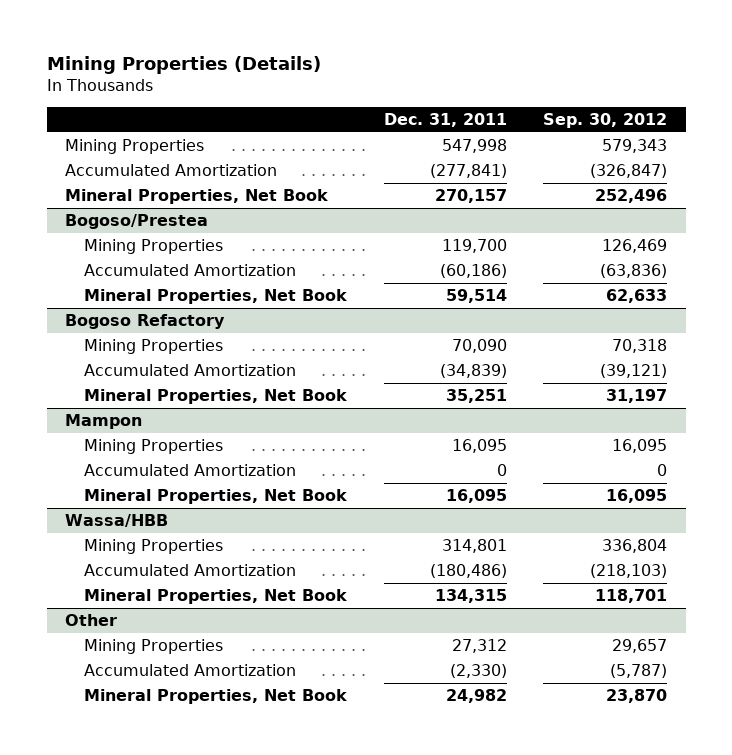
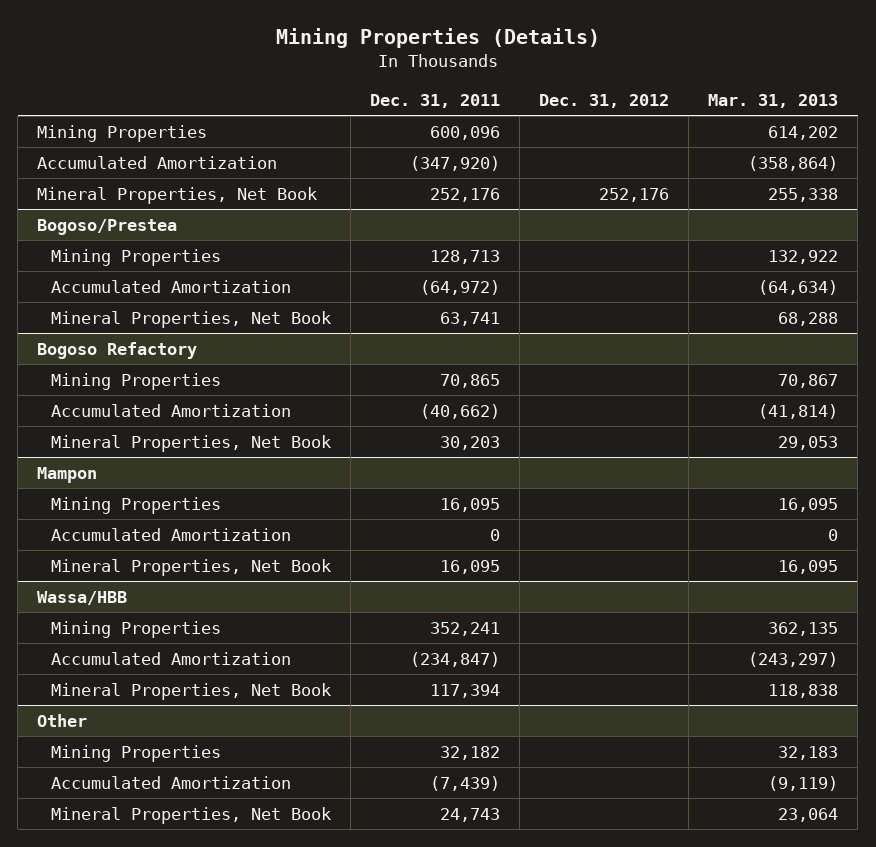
- | Dec. 31, 2011 | Sep. 30, 2012
+ | Dec. 31, 2011 | Dec. 31, 2012 | Mar. 31, 2013
- Mining Properties | 547,998 | 579,343
- Accumulated Amortization | (277,841) | (326,847)
- Mineral Properties, Net Book | 270,157 | 252,496
+ Mining Properties | 600,096 | | 614,202
+ Accumulated Amortization | (347,920) | | (358,864)
+ Mineral Properties, Net Book | 252,176 | 252,176 | 255,338
@ Bogoso/Prestea
- Mining Properties | 119,700 | 126,469
- Accumulated Amortization | (60,186) | (63,836)
- Mineral Properties, Net Book | 59,514 | 62,633
+ Mining Properties | 128,713 | | 132,922
+ Accumulated Amortization | (64,972) | | (64,634)
+ Mineral Properties, Net Book | 63,741 | | 68,288
@ Bogoso Refactory
- Mining Properties | 70,090 | 70,318
- Accumulated Amortization | (34,839) | (39,121)
- Mineral Properties, Net Book | 35,251 | 31,197
+ Mining Properties | 70,865 | | 70,867
+ Accumulated Amortization | (40,662) | | (41,814)
+ Mineral Properties, Net Book | 30,203 | | 29,053
@ Wassa/HBB
- Mining Properties | 314,801 | 336,804
- Accumulated Amortization | (180,486) | (218,103)
- Mineral Properties, Net Book | 134,315 | 118,701
+ Mining Properties | 352,241 | | 362,135
+ Accumulated Amortization | (234,847) | | (243,297)
+ Mineral Properties, Net Book | 117,394 | | 118,838
@ Other
- Mining Properties | 27,312 | 29,657
- Accumulated Amortization | (2,330) | (5,787)
- Mineral Properties, Net Book | 24,982 | 23,870
+ Mining Properties | 32,182 | | 32,183
+ Accumulated Amortization | (7,439) | | (9,119)
+ Mineral Properties, Net Book | 24,743 | | 23,064

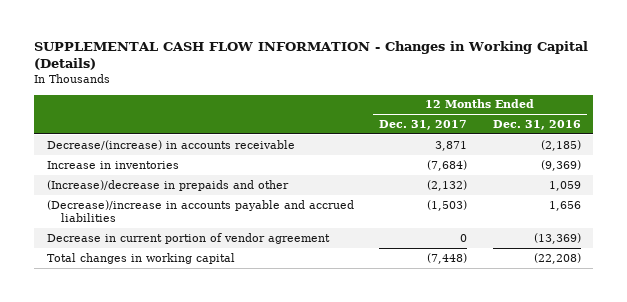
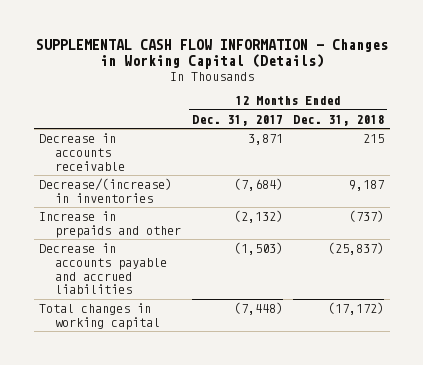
- | 12 Months Ended Dec. 31, 2017 | 12 Months Ended Dec. 31, 2016
+ | 12 Months Ended Dec. 31, 2017 | 12 Months Ended Dec. 31, 2018
- Decrease/(increase) in accounts receivable | 3,871 | (2,185)
- Increase in inventories | (7,684) | (9,369)
- (Increase)/decrease in prepaids and other | (2,132) | 1,059
- (Decrease)/increase in accounts payable and accrued liabilities | (1,503) | 1,656
- Decrease in current portion of vendor agreement | 0 | (13,369)
+ Decrease in accounts receivable | 3,871 | 215
+ Decrease/(increase) in inventories | (7,684) | 9,187
+ Increase in prepaids and other | (2,132) | (737)
+ Decrease in accounts payable and accrued liabilities | (1,503) | (25,837)

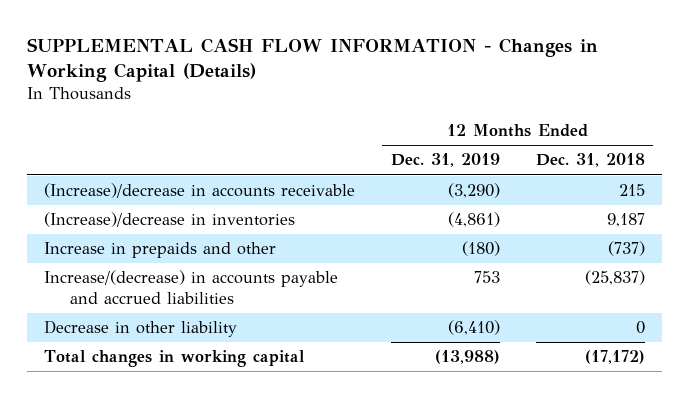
- | 12 Months Ended Dec. 31, 2017 | 12 Months Ended Dec. 31, 2018
+ | 12 Months Ended Dec. 31, 2019 | 12 Months Ended Dec. 31, 2018
- Decrease in accounts receivable | 3,871 | 215
- Decrease/(increase) in inventories | (7,684) | 9,187
+ (Increase)/decrease in accounts receivable | (3,290) | 215
+ (Increase)/decrease in inventories | (4,861) | 9,187
- Decrease in accounts payable and accrued liabilities | (1,503) | (25,837)
+ Increase/(decrease) in accounts payable and accrued liabilities | 753 | (25,837)
+ Decrease in other liability | (6,410) | 0

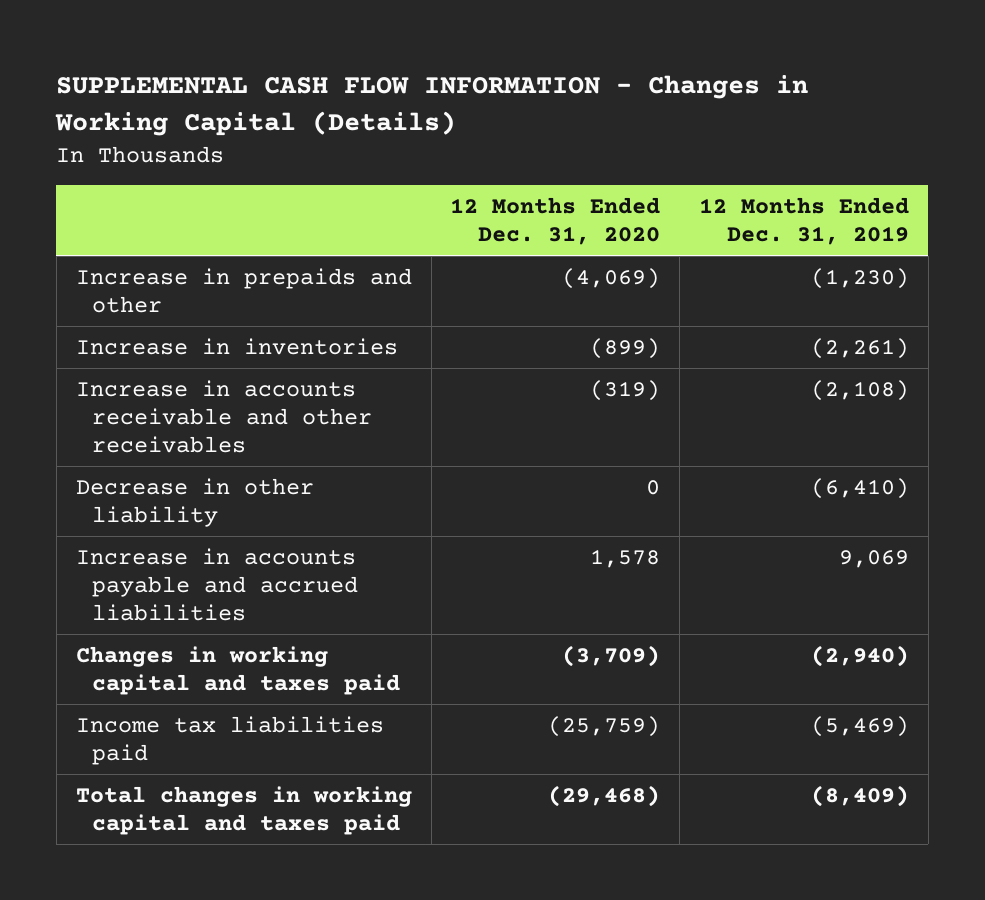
- | 12 Months Ended Dec. 31, 2019 | 12 Months Ended Dec. 31, 2018
+ | 12 Months Ended Dec. 31, 2020 | 12 Months Ended Dec. 31, 2019
- (Increase)/decrease in accounts receivable | (3,290) | 215
- (Increase)/decrease in inventories | (4,861) | 9,187
- Increase in prepaids and other | (180) | (737)
- Increase/(decrease) in accounts payable and accrued liabilities | 753 | (25,837)
+ Increase in prepaids and other | (4,069) | (1,230)
+ Increase in inventories | (899) | (2,261)
+ Increase in accounts receivable and other receivables | (319) | (2,108)
- Total changes in working capital | (13,988) | (17,172)
+ Increase in accounts payable and accrued liabilities | 1,578 | 9,069
+ Changes in working capital and taxes paid | (3,709) | (2,940)
+ Income tax liabilities paid | (25,759) | (5,469)
+ Total changes in working capital and taxes paid | (29,468) | (8,409)

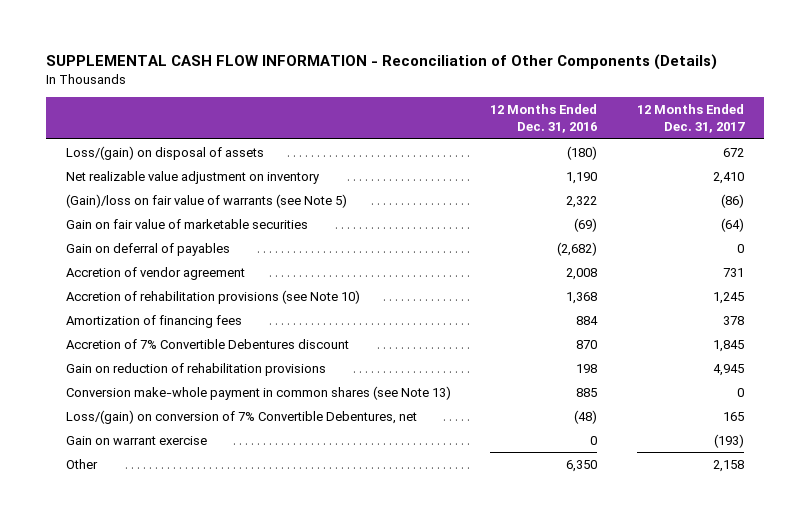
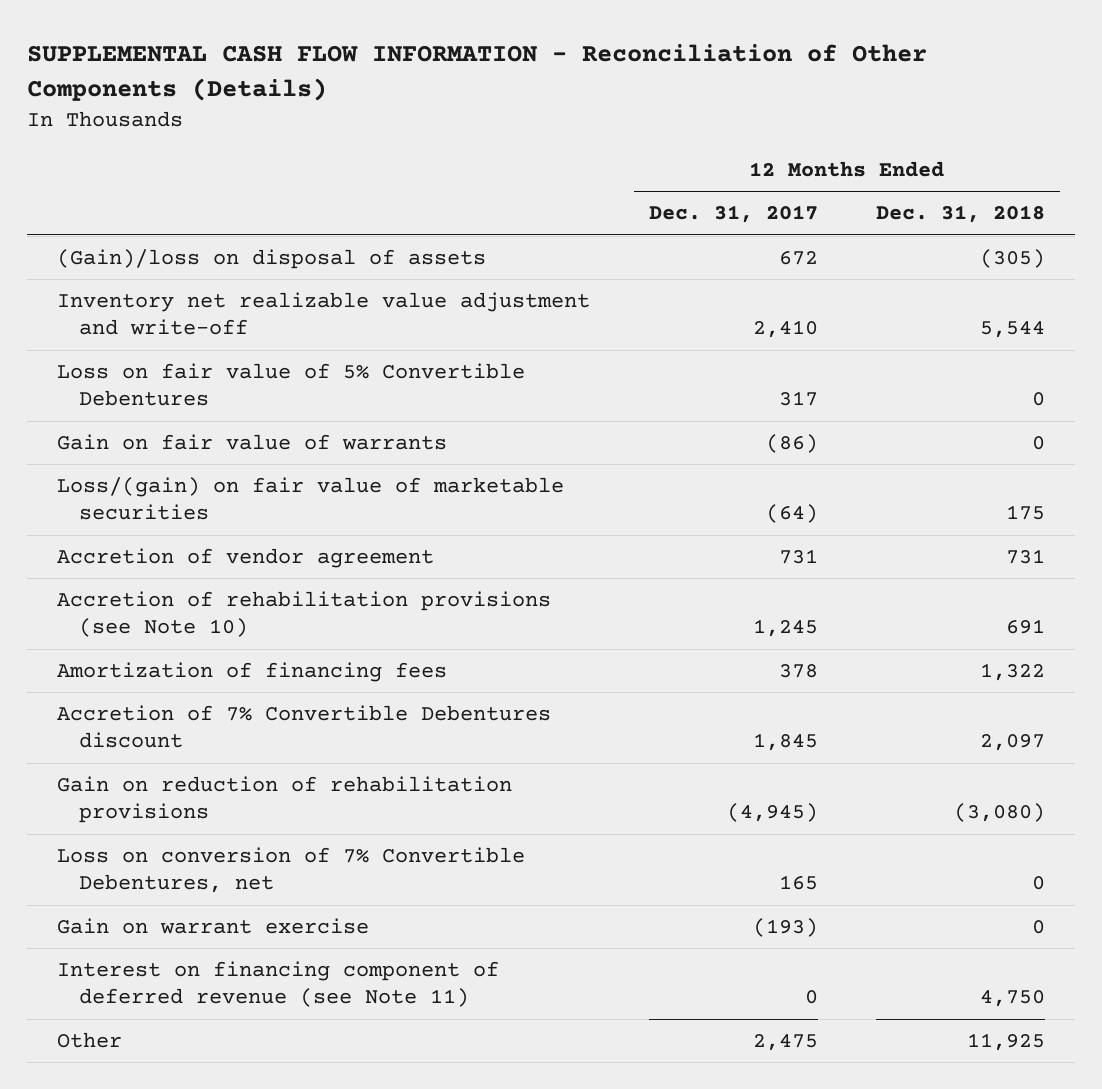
- | 12 Months Ended Dec. 31, 2016 | 12 Months Ended Dec. 31, 2017
+ | 12 Months Ended Dec. 31, 2017 | 12 Months Ended Dec. 31, 2018
- Loss/(gain) on disposal of assets | (180) | 672
- Net realizable value adjustment on inventory | 1,190 | 2,410
- (Gain)/loss on fair value of warrants (see Note 5) | 2,322 | (86)
- Gain on fair value of marketable securities | (69) | (64)
- Gain on deferral of payables | (2,682) | 0
+ (Gain)/loss on disposal of assets | 672 | (305)
+ Inventory net realizable value adjustment and write-off | 2,410 | 5,544
+ Loss on fair value of 5% Convertible Debentures | 317 | 0
+ Gain on fair value of warrants | (86) | 0
+ Loss/(gain) on fair value of marketable securities | (64) | 175
- Gain on reduction of rehabilitation provisions | 198 | 4,945
- Conversion make-whole payment in common shares (see Note 13) | 885 | 0
- Loss/(gain) on conversion of 7% Convertible Debentures, net | (48) | 165
+ Gain on reduction of rehabilitation provisions | (4,945) | (3,080)
+ Loss on conversion of 7% Convertible Debentures, net | 165 | 0
- Other | 6,350 | 2,158
+ Interest on financing component of deferred revenue (see Note 11) | 0 | 4,750
+ Other | 2,475 | 11,925

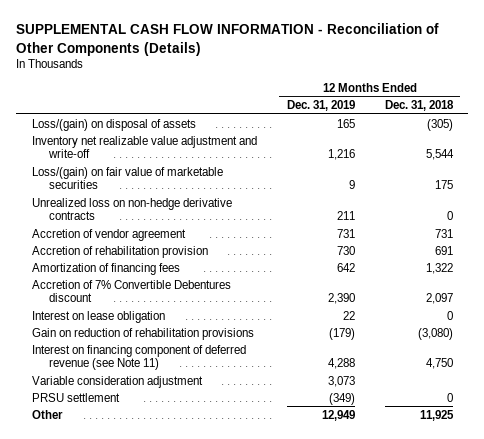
- | 12 Months Ended Dec. 31, 2017 | 12 Months Ended Dec. 31, 2018
+ | 12 Months Ended Dec. 31, 2019 | 12 Months Ended Dec. 31, 2018
- (Gain)/loss on disposal of assets | 672 | (305)
+ Loss/(gain) on disposal of assets | 165 | (305)
- Loss on fair value of 5% Convertible Debentures | 317 | 0
- Gain on fair value of warrants | (86) | 0
+ Unrealized loss on non-hedge derivative contracts | 211 | 0
- Accretion of rehabilitation provisions (see Note 10) | 1,245 | 691
+ Accretion of rehabilitation provision | 730 | 691
+ Interest on lease obligation | 22 | 0
- Loss on conversion of 7% Convertible Debentures, net | 165 | 0
- Gain on warrant exercise | (193) | 0
+ Variable consideration adjustment | 3,073 |
+ PRSU settlement | (349) | 0

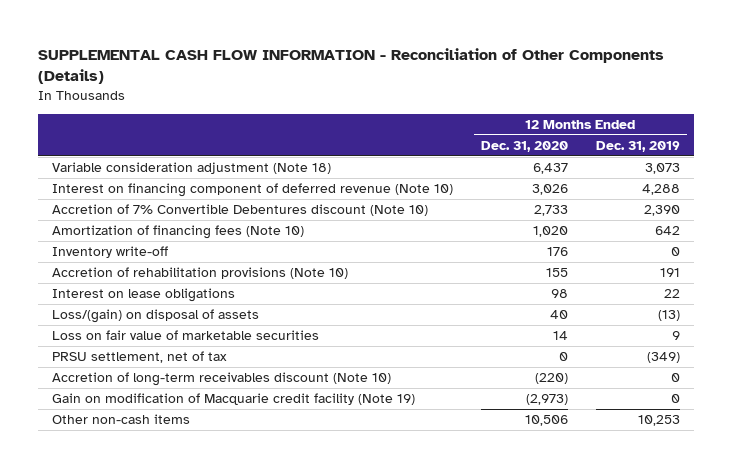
- | 12 Months Ended Dec. 31, 2019 | 12 Months Ended Dec. 31, 2018
+ | 12 Months Ended Dec. 31, 2020 | 12 Months Ended Dec. 31, 2019
- Loss/(gain) on disposal of assets | 165 | (305)
- Inventory net realizable value adjustment and write-off | 1,216 | 5,544
- Loss/(gain) on fair value of marketable securities | 9 | 175
- Unrealized loss on non-hedge derivative contracts | 211 | 0
- Accretion of vendor agreement | 731 | 731
- Accretion of rehabilitation provision | 730 | 691
- Amortization of financing fees | 642 | 1,322
- Accretion of 7% Convertible Debentures discount | 2,390 | 2,097
- Interest on lease obligation | 22 | 0
- Gain on reduction of rehabilitation provisions | (179) | (3,080)
- Interest on financing component of deferred revenue (see Note 11) | 4,288 | 4,750
- Variable consideration adjustment | 3,073 |
- PRSU settlement | (349) | 0
- Other | 12,949 | 11,925
+ Variable consideration adjustment (Note 18) | 6,437 | 3,073
+ Interest on financing component of deferred revenue (Note 10) | 3,026 | 4,288
+ Accretion of 7% Convertible Debentures discount (Note 10) | 2,733 | 2,390
+ Amortization of financing fees (Note 10) | 1,020 | 642
+ Inventory write-off | 176 | 0
+ Accretion of rehabilitation provisions (Note 10) | 155 | 191
+ Interest on lease obligations | 98 | 22
+ Loss/(gain) on disposal of assets | 40 | (13)
+ Loss on fair value of marketable securities | 14 | 9
+ PRSU settlement, net of tax | 0 | (349)
+ Accretion of long-term receivables discount (Note 10) | (220) | 0
+ Gain on modification of Macquarie credit facility (Note 19) | (2,973) | 0
+ Other non-cash items | 10,506 | 10,253

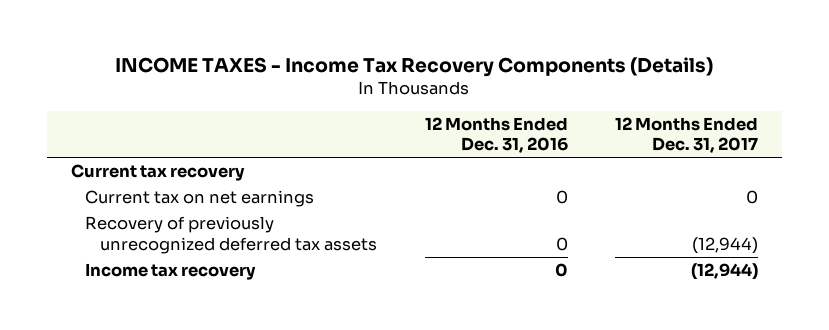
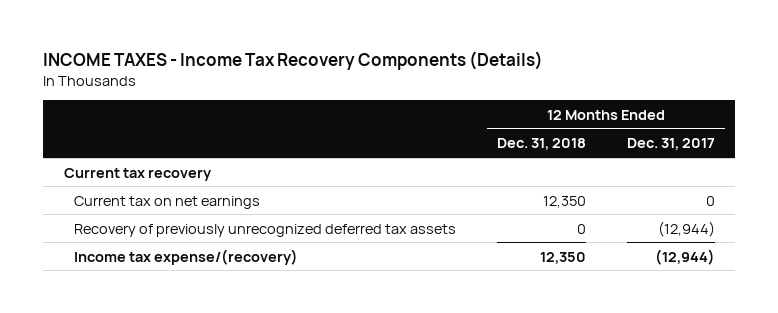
- | 12 Months Ended Dec. 31, 2016 | 12 Months Ended Dec. 31, 2017
+ | 12 Months Ended Dec. 31, 2018 | 12 Months Ended Dec. 31, 2017
- Income tax recovery | 0 | (12,944)
+ Income tax expense/(recovery) | 12,350 | (12,944)

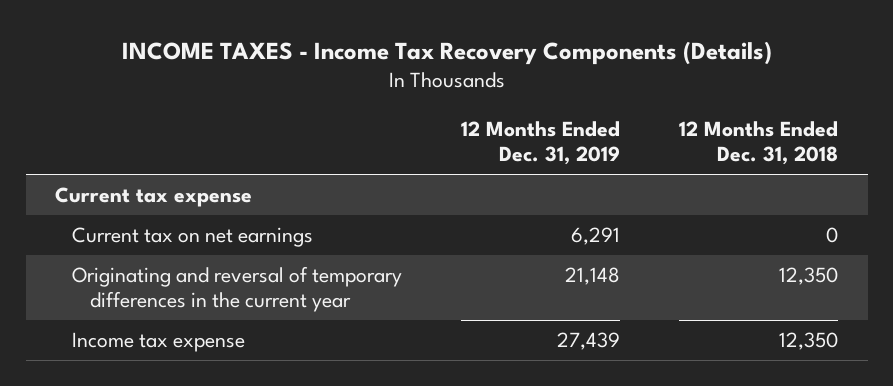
- | 12 Months Ended Dec. 31, 2018 | 12 Months Ended Dec. 31, 2017
+ | 12 Months Ended Dec. 31, 2019 | 12 Months Ended Dec. 31, 2018
- Current tax recovery
- Current tax on net earnings | 12,350 | 0
- Recovery of previously unrecognized deferred tax assets | 0 | (12,944)
- Income tax expense/(recovery) | 12,350 | (12,944)
+ Current tax expense
+ Current tax on net earnings | 6,291 | 0
+ Originating and reversal of temporary differences in the current year | 21,148 | 12,350
+ Income tax expense | 27,439 | 12,350

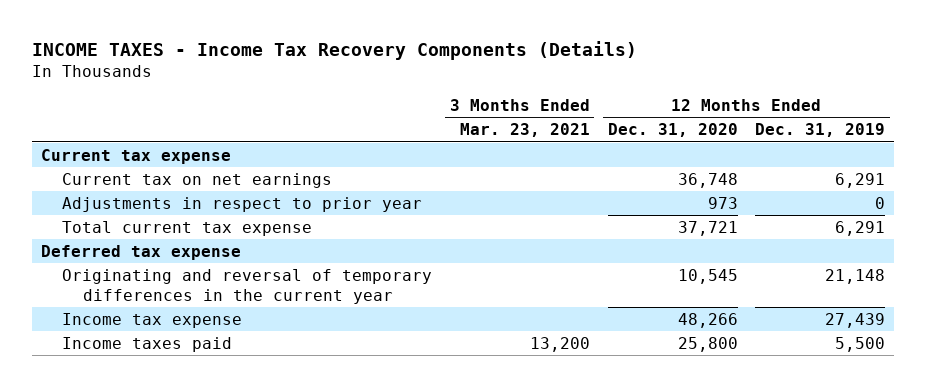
- | 12 Months Ended Dec. 31, 2019 | 12 Months Ended Dec. 31, 2018
+ | 3 Months Ended Mar. 23, 2021 | 12 Months Ended Dec. 31, 2020 | 12 Months Ended Dec. 31, 2019
+ Adjustments in respect to prior year | | 973 | 0
+ Total current tax expense | | 37,721 | 6,291
+ Deferred tax expense
+ Income taxes paid | 13,200 | 25,800 | 5,500

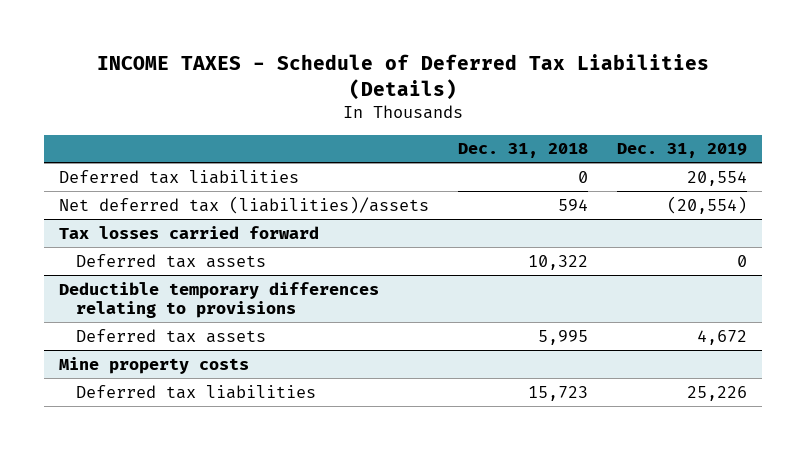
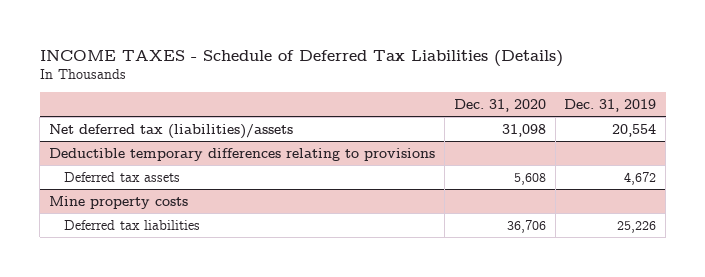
- | Dec. 31, 2018 | Dec. 31, 2019
+ | Dec. 31, 2020 | Dec. 31, 2019
- Deferred tax liabilities | 0 | 20,554
- Net deferred tax (liabilities)/assets | 594 | (20,554)
- Tax losses carried forward
- Deferred tax assets | 10,322 | 0
+ Net deferred tax (liabilities)/assets | 31,098 | 20,554

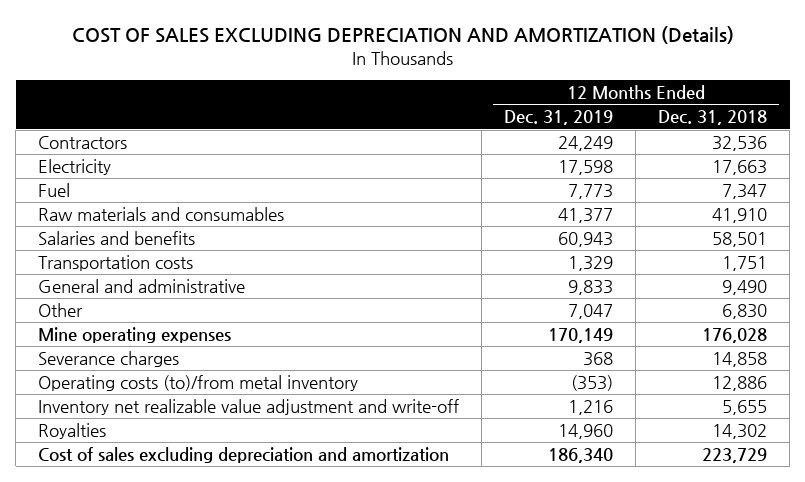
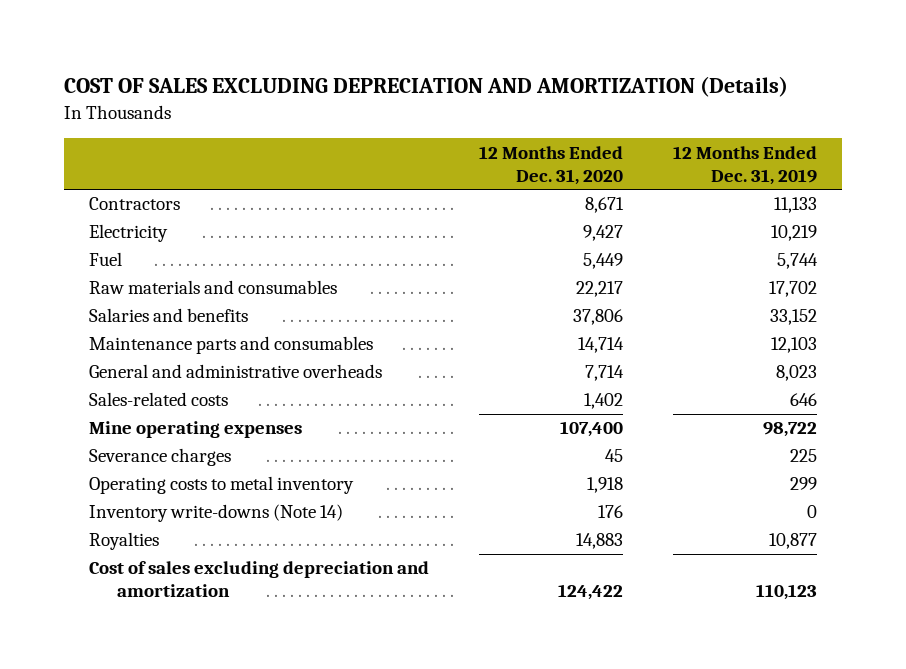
- | 12 Months Ended Dec. 31, 2019 | 12 Months Ended Dec. 31, 2018
+ | 12 Months Ended Dec. 31, 2020 | 12 Months Ended Dec. 31, 2019
- Contractors | 24,249 | 32,536
- Electricity | 17,598 | 17,663
- Fuel | 7,773 | 7,347
- Raw materials and consumables | 41,377 | 41,910
- Salaries and benefits | 60,943 | 58,501
- Transportation costs | 1,329 | 1,751
- General and administrative | 9,833 | 9,490
- Other | 7,047 | 6,830
- Mine operating expenses | 170,149 | 176,028
- Severance charges | 368 | 14,858
- Operating costs (to)/from metal inventory | (353) | 12,886
- Inventory net realizable value adjustment and write-off | 1,216 | 5,655
- Royalties | 14,960 | 14,302
- Cost of sales excluding depreciation and amortization | 186,340 | 223,729
+ Contractors | 8,671 | 11,133
+ Electricity | 9,427 | 10,219
+ Fuel | 5,449 | 5,744
+ Raw materials and consumables | 22,217 | 17,702
+ Salaries and benefits | 37,806 | 33,152
+ Maintenance parts and consumables | 14,714 | 12,103
+ General and administrative overheads | 7,714 | 8,023
+ Sales-related costs | 1,402 | 646
+ Mine operating expenses | 107,400 | 98,722
+ Severance charges | 45 | 225
+ Operating costs to metal inventory | 1,918 | 299
+ Inventory write-downs (Note 14) | 176 | 0
+ Royalties | 14,883 | 10,877
+ Cost of sales excluding depreciation and amortization | 124,422 | 110,123

